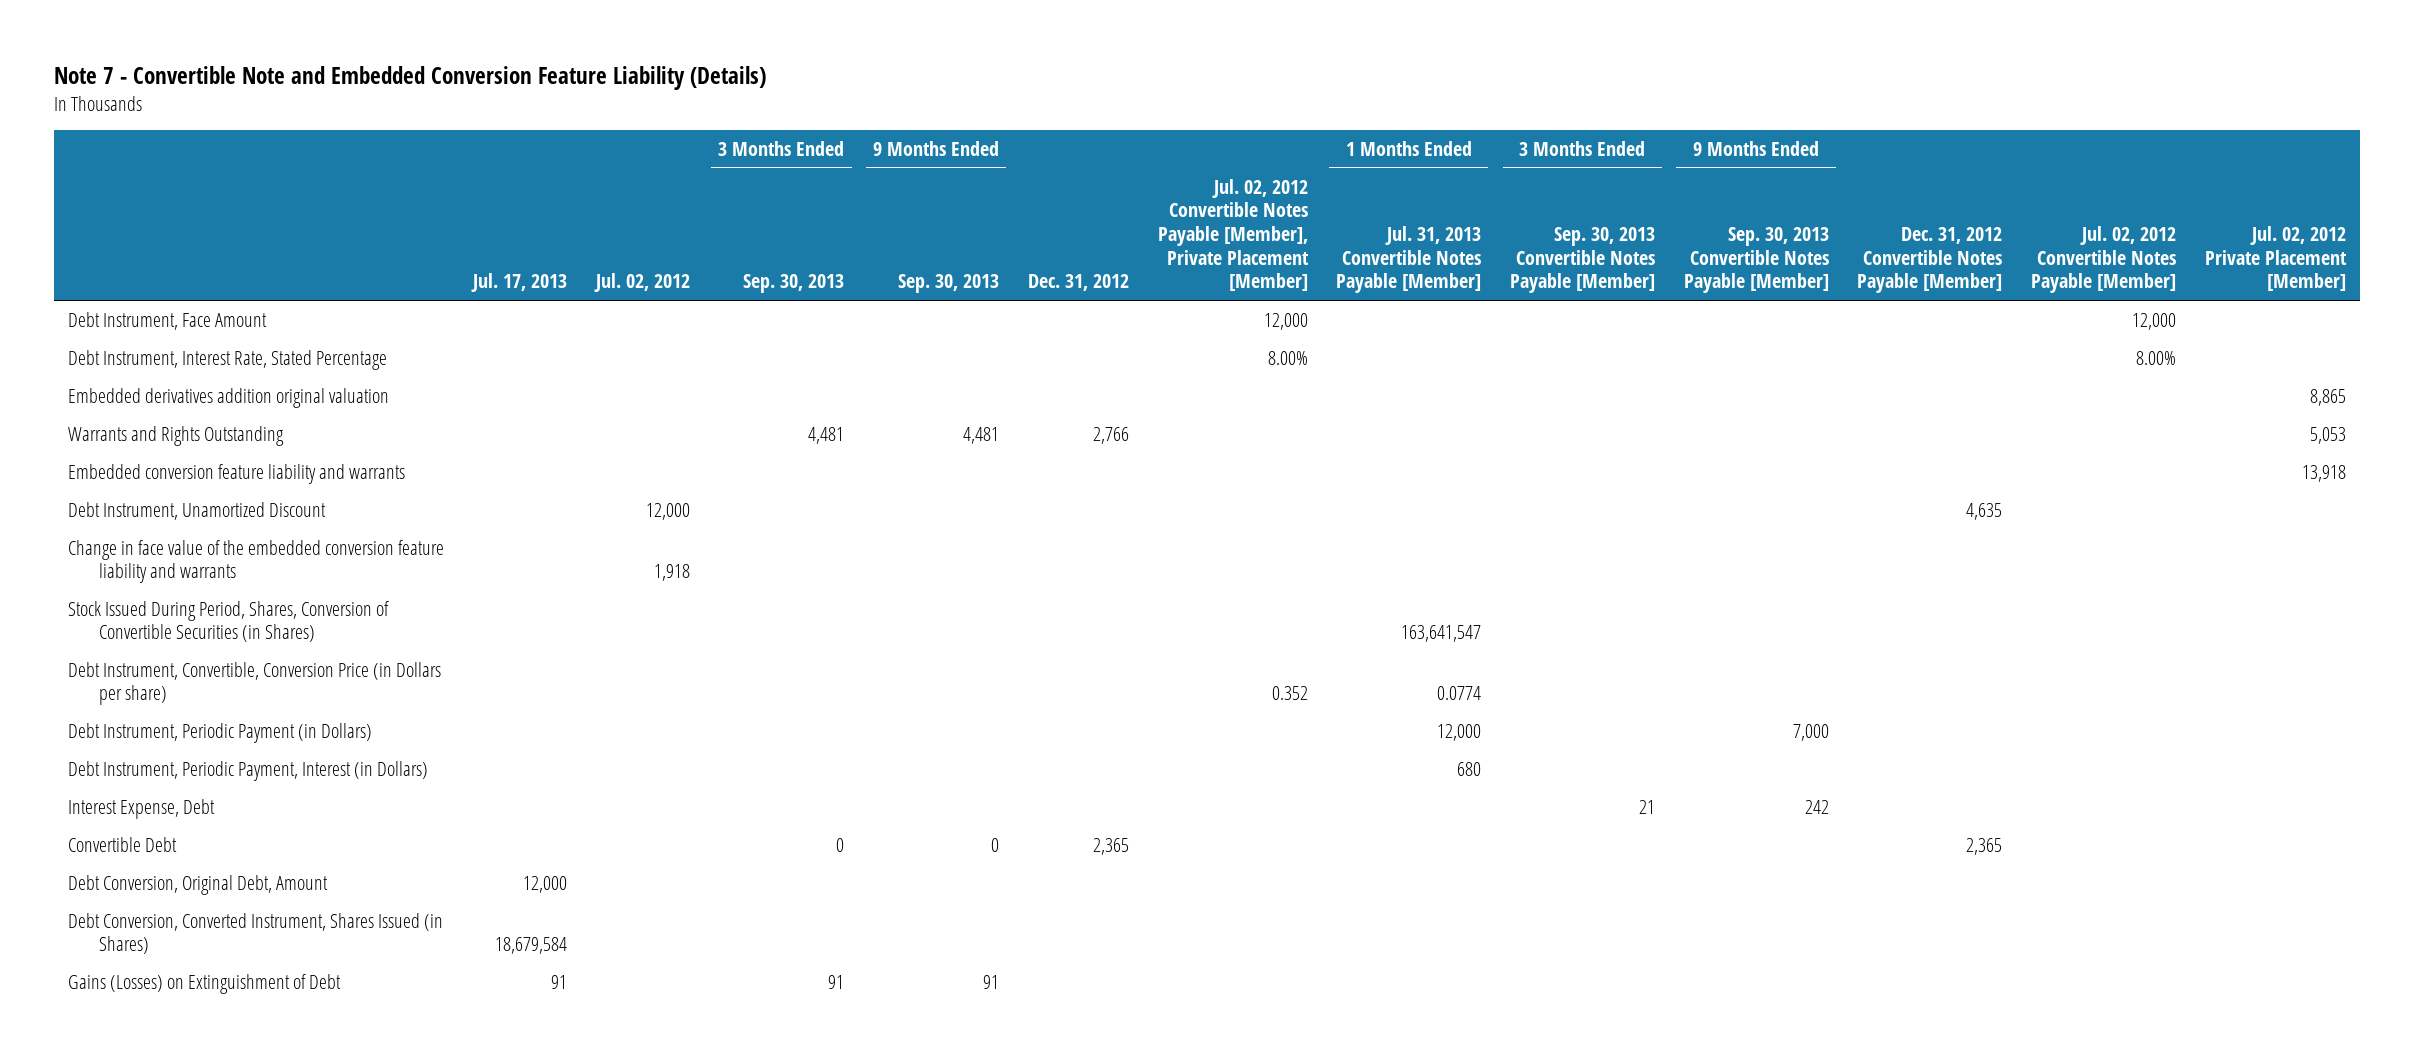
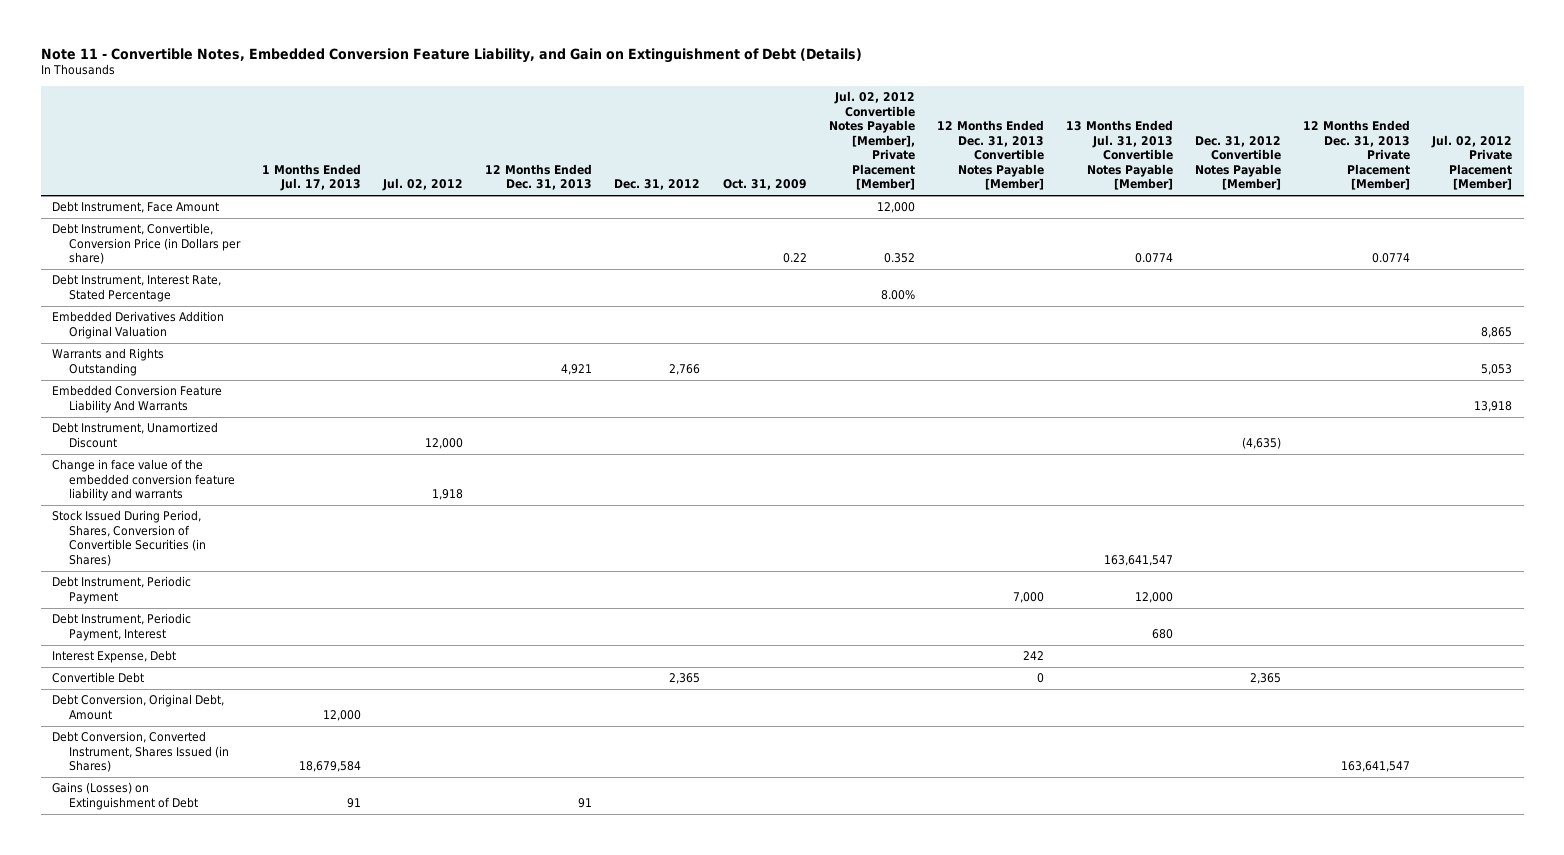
- Note 7 - Convertible Note and Embedded Conversion Feature Liability (Details)
+ Note 11 - Convertible Notes, Embedded Conversion Feature Liability, and Gain on Extinguishment of Debt (Details)
- | Jul. 17, 2013 | Jul. 02, 2012 | 3 Months Ended Sep. 30, 2013 | 9 Months Ended Sep. 30, 2013 | Dec. 31, 2012 | Jul. 02, 2012 Convertible Notes Payable [Member], Private Placement [Member] | 1 Months Ended Jul. 31, 2013 Convertible Notes Payable [Member] | 3 Months Ended Sep. 30, 2013 Convertible Notes Payable [Member] | 9 Months Ended Sep. 30, 2013 Convertible Notes Payable [Member] | Dec. 31, 2012 Convertible Notes Payable [Member] | Jul. 02, 2012 Convertible Notes Payable [Member] | Jul. 02, 2012 Private Placement [Member]
+ | 1 Months Ended Jul. 17, 2013 | Jul. 02, 2012 | 12 Months Ended Dec. 31, 2013 | Dec. 31, 2012 | Oct. 31, 2009 | Jul. 02, 2012 Convertible Notes Payable [Member], Private Placement [Member] | 12 Months Ended Dec. 31, 2013 Convertible Notes Payable [Member] | 13 Months Ended Jul. 31, 2013 Convertible Notes Payable [Member] | Dec. 31, 2012 Convertible Notes Payable [Member] | 12 Months Ended Dec. 31, 2013 Private Placement [Member] | Jul. 02, 2012 Private Placement [Member]
moved up: Debt Instrument, Convertible, Conversion Price (in Dollars per share) | | | | | 0.22 | 0.352 | | 0.0774 | | 0.0774 |
- Embedded derivatives addition original valuation | | | | | | | | | | | | 8,865
+ Embedded Derivatives Addition Original Valuation | | | | | | | | | | | 8,865
- Embedded conversion feature liability and warrants | | | | | | | | | | | | 13,918
- Debt Instrument, Unamortized Discount | | 12,000 | | | | | | | | 4,635 | |
+ Embedded Conversion Feature Liability And Warrants | | | | | | | | | | | 13,918
+ Debt Instrument, Unamortized Discount | | 12,000 | | | | | | | (4,635) | |
- Debt Instrument, Periodic Payment (in Dollars) | | | | | | | 12,000 | | 7,000 | | |
- Debt Instrument, Periodic Payment, Interest (in Dollars) | | | | | | | 680 | | | | |
+ Debt Instrument, Periodic Payment | | | | | | | 7,000 | 12,000 | | |
+ Debt Instrument, Periodic Payment, Interest | | | | | | | | 680 | | |

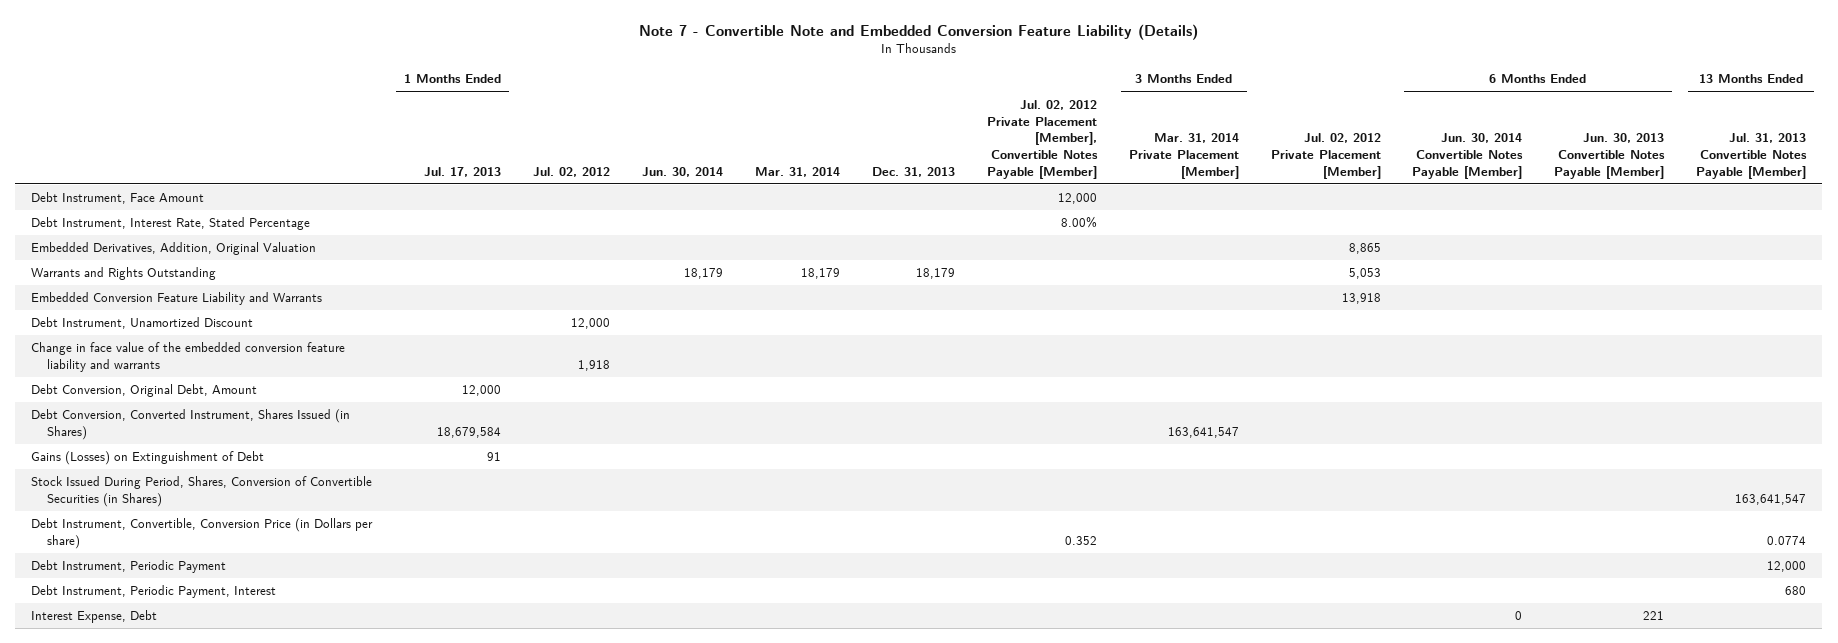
- Note 11 - Convertible Notes, Embedded Conversion Feature Liability, and Gain on Extinguishment of Debt (Details)
+ Note 7 - Convertible Note and Embedded Conversion Feature Liability (Details)
- | 1 Months Ended Jul. 17, 2013 | Jul. 02, 2012 | 12 Months Ended Dec. 31, 2013 | Dec. 31, 2012 | Oct. 31, 2009 | Jul. 02, 2012 Convertible Notes Payable [Member], Private Placement [Member] | 12 Months Ended Dec. 31, 2013 Convertible Notes Payable [Member] | 13 Months Ended Jul. 31, 2013 Convertible Notes Payable [Member] | Dec. 31, 2012 Convertible Notes Payable [Member] | 12 Months Ended Dec. 31, 2013 Private Placement [Member] | Jul. 02, 2012 Private Placement [Member]
+ | 1 Months Ended Jul. 17, 2013 | Jul. 02, 2012 | Jun. 30, 2014 | Mar. 31, 2014 | Dec. 31, 2013 | Jul. 02, 2012 Private Placement [Member], Convertible Notes Payable [Member] | 3 Months Ended Mar. 31, 2014 Private Placement [Member] | Jul. 02, 2012 Private Placement [Member] | 6 Months Ended Jun. 30, 2014 Convertible Notes Payable [Member] | 6 Months Ended Jun. 30, 2013 Convertible Notes Payable [Member] | 13 Months Ended Jul. 31, 2013 Convertible Notes Payable [Member]
- Embedded Derivatives Addition Original Valuation | | | | | | | | | | | 8,865
+ Embedded Derivatives, Addition, Original Valuation | | | | | | | | 8,865 | | |
- Embedded Conversion Feature Liability And Warrants | | | | | | | | | | | 13,918
+ Embedded Conversion Feature Liability and Warrants | | | | | | | | 13,918 | | |
moved up: Debt Conversion, Original Debt, Amount | 12,000 | | | | | | | | | |
moved up: Debt Conversion, Converted Instrument, Shares Issued (in Shares) | 18,679,584 | | | | | | 163,641,547 | | | |
moved up: Gains (Losses) on Extinguishment of Debt | 91 | | | | | | | | | |
moved down: Debt Instrument, Convertible, Conversion Price (in Dollars per share) | | | | | | 0.352 | | | | | 0.0774
- Convertible Debt | | | | 2,365 | | | 0 | | 2,365 | |

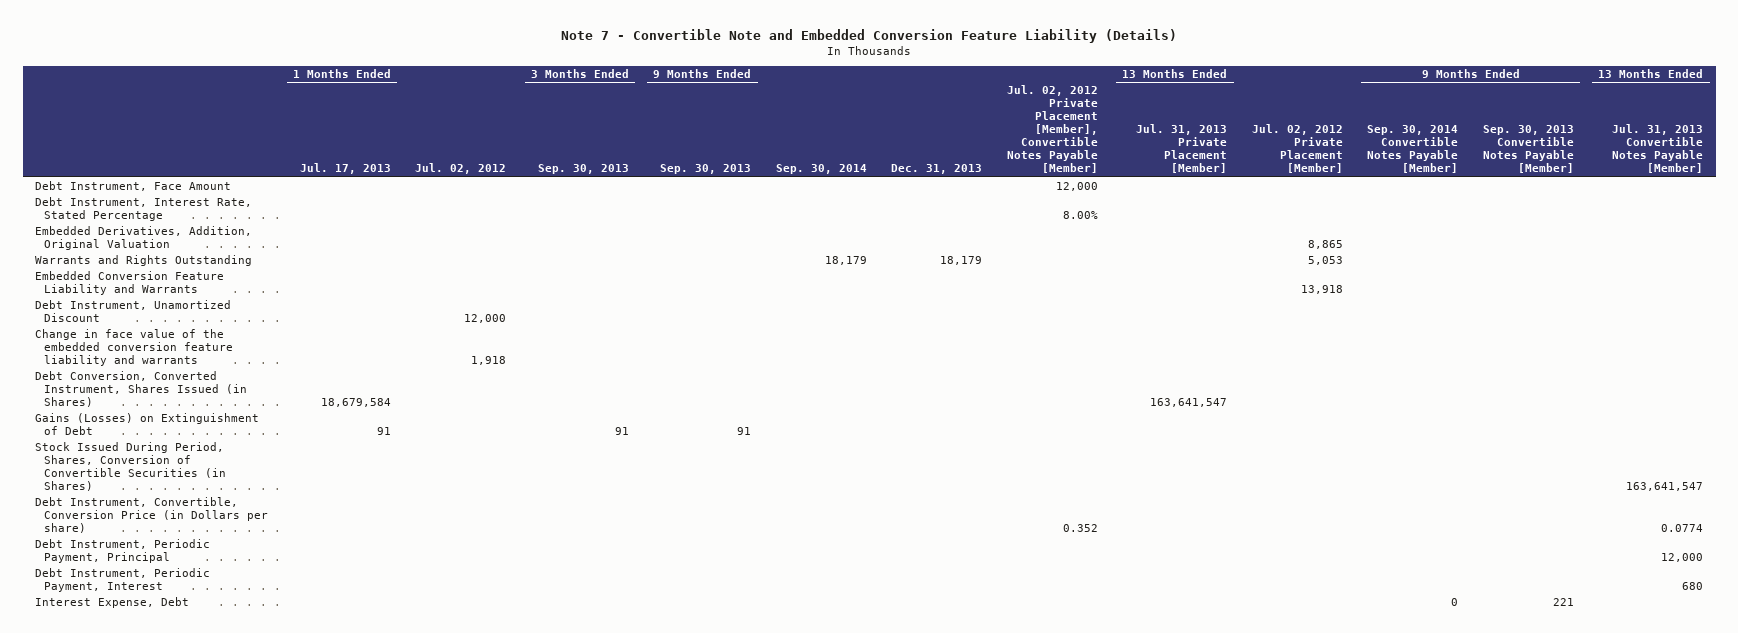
- | 1 Months Ended Jul. 17, 2013 | Jul. 02, 2012 | Jun. 30, 2014 | Mar. 31, 2014 | Dec. 31, 2013 | Jul. 02, 2012 Private Placement [Member], Convertible Notes Payable [Member] | 3 Months Ended Mar. 31, 2014 Private Placement [Member] | Jul. 02, 2012 Private Placement [Member] | 6 Months Ended Jun. 30, 2014 Convertible Notes Payable [Member] | 6 Months Ended Jun. 30, 2013 Convertible Notes Payable [Member] | 13 Months Ended Jul. 31, 2013 Convertible Notes Payable [Member]
+ | 1 Months Ended Jul. 17, 2013 | Jul. 02, 2012 | 3 Months Ended Sep. 30, 2013 | 9 Months Ended Sep. 30, 2013 | Sep. 30, 2014 | Dec. 31, 2013 | Jul. 02, 2012 Private Placement [Member], Convertible Notes Payable [Member] | 13 Months Ended Jul. 31, 2013 Private Placement [Member] | Jul. 02, 2012 Private Placement [Member] | 9 Months Ended Sep. 30, 2014 Convertible Notes Payable [Member] | 9 Months Ended Sep. 30, 2013 Convertible Notes Payable [Member] | 13 Months Ended Jul. 31, 2013 Convertible Notes Payable [Member]
- Debt Conversion, Original Debt, Amount | 12,000 | | | | | | | | | |
- Debt Instrument, Periodic Payment | | | | | | | | | | | 12,000
+ Debt Instrument, Periodic Payment, Principal | | | | | | | | | | | | 12,000

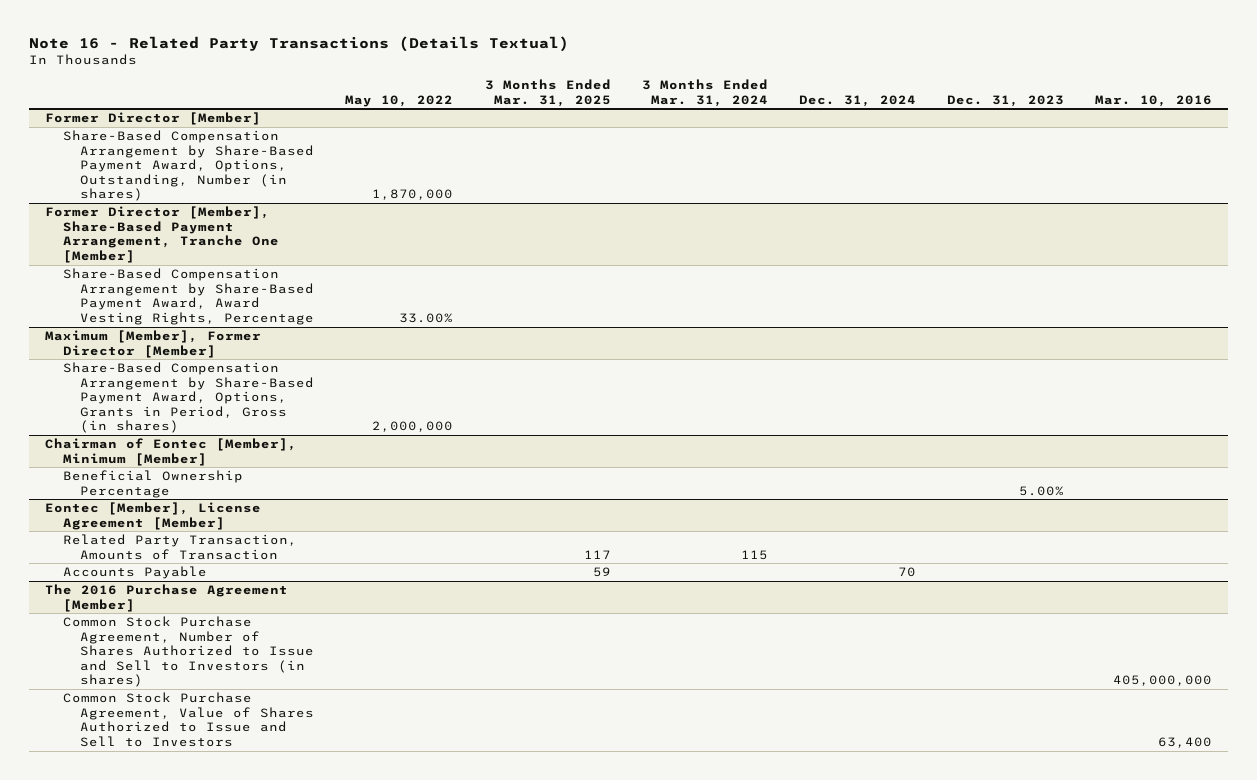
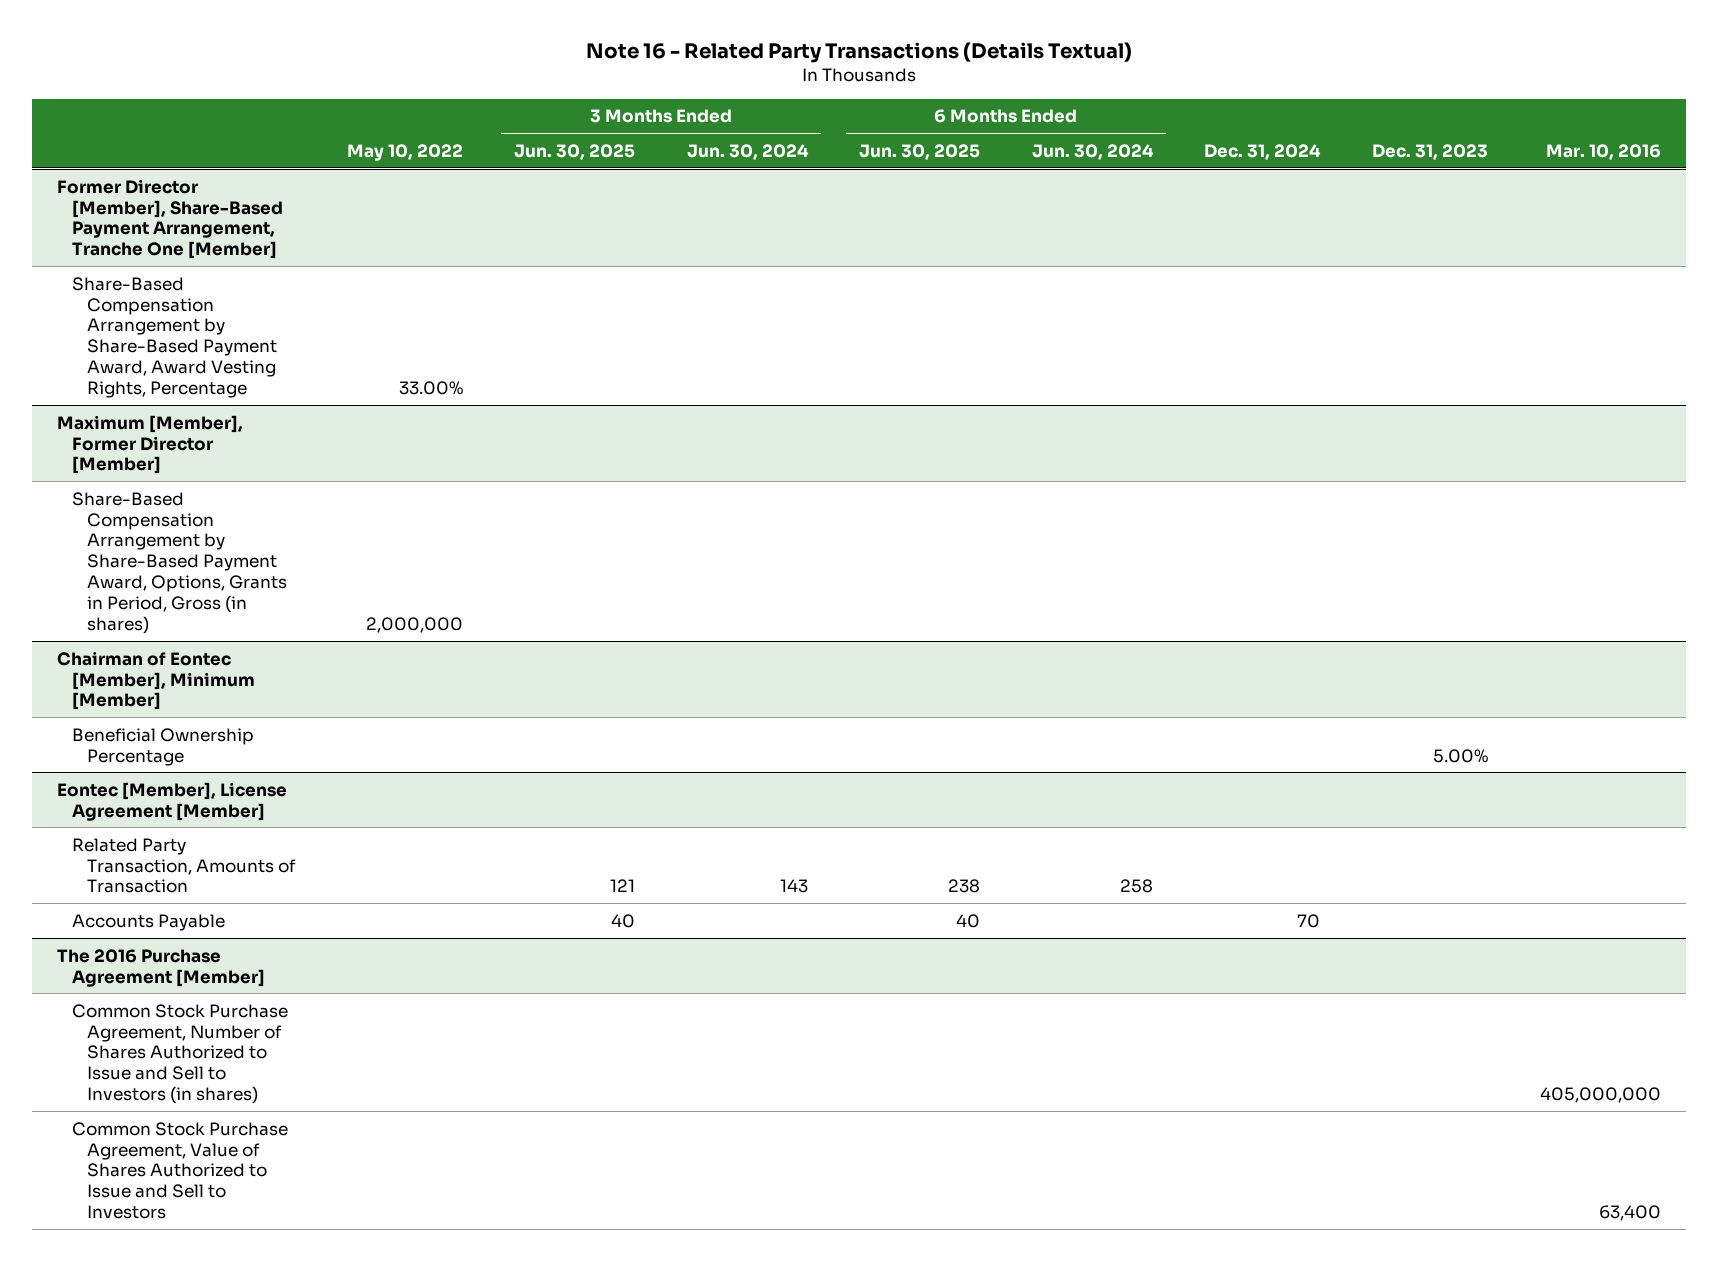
- | May 10, 2022 | 3 Months Ended Mar. 31, 2025 | 3 Months Ended Mar. 31, 2024 | Dec. 31, 2024 | Dec. 31, 2023 | Mar. 10, 2016
+ | May 10, 2022 | 3 Months Ended Jun. 30, 2025 | 3 Months Ended Jun. 30, 2024 | 6 Months Ended Jun. 30, 2025 | 6 Months Ended Jun. 30, 2024 | Dec. 31, 2024 | Dec. 31, 2023 | Mar. 10, 2016
- Former Director [Member]
- Share-Based Compensation Arrangement by Share-Based Payment Award, Options, Outstanding, Number (in shares) | 1,870,000 | | | | |

